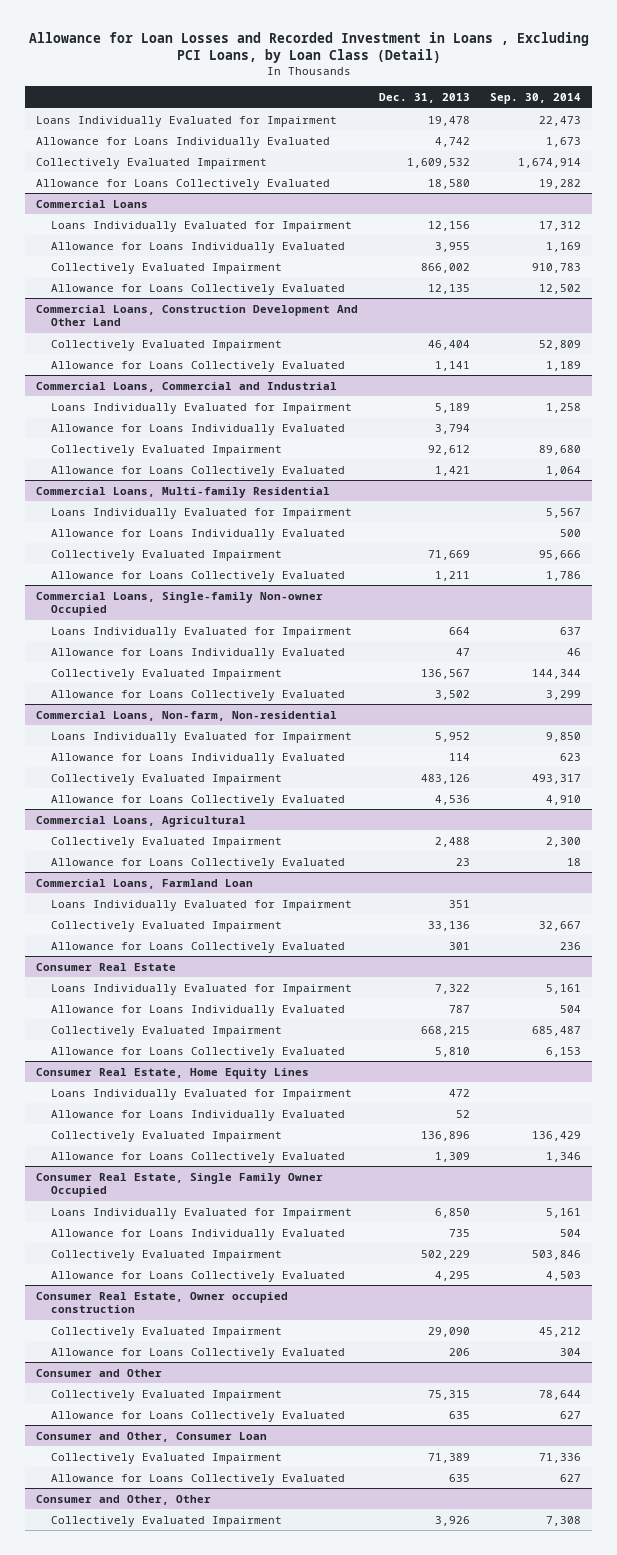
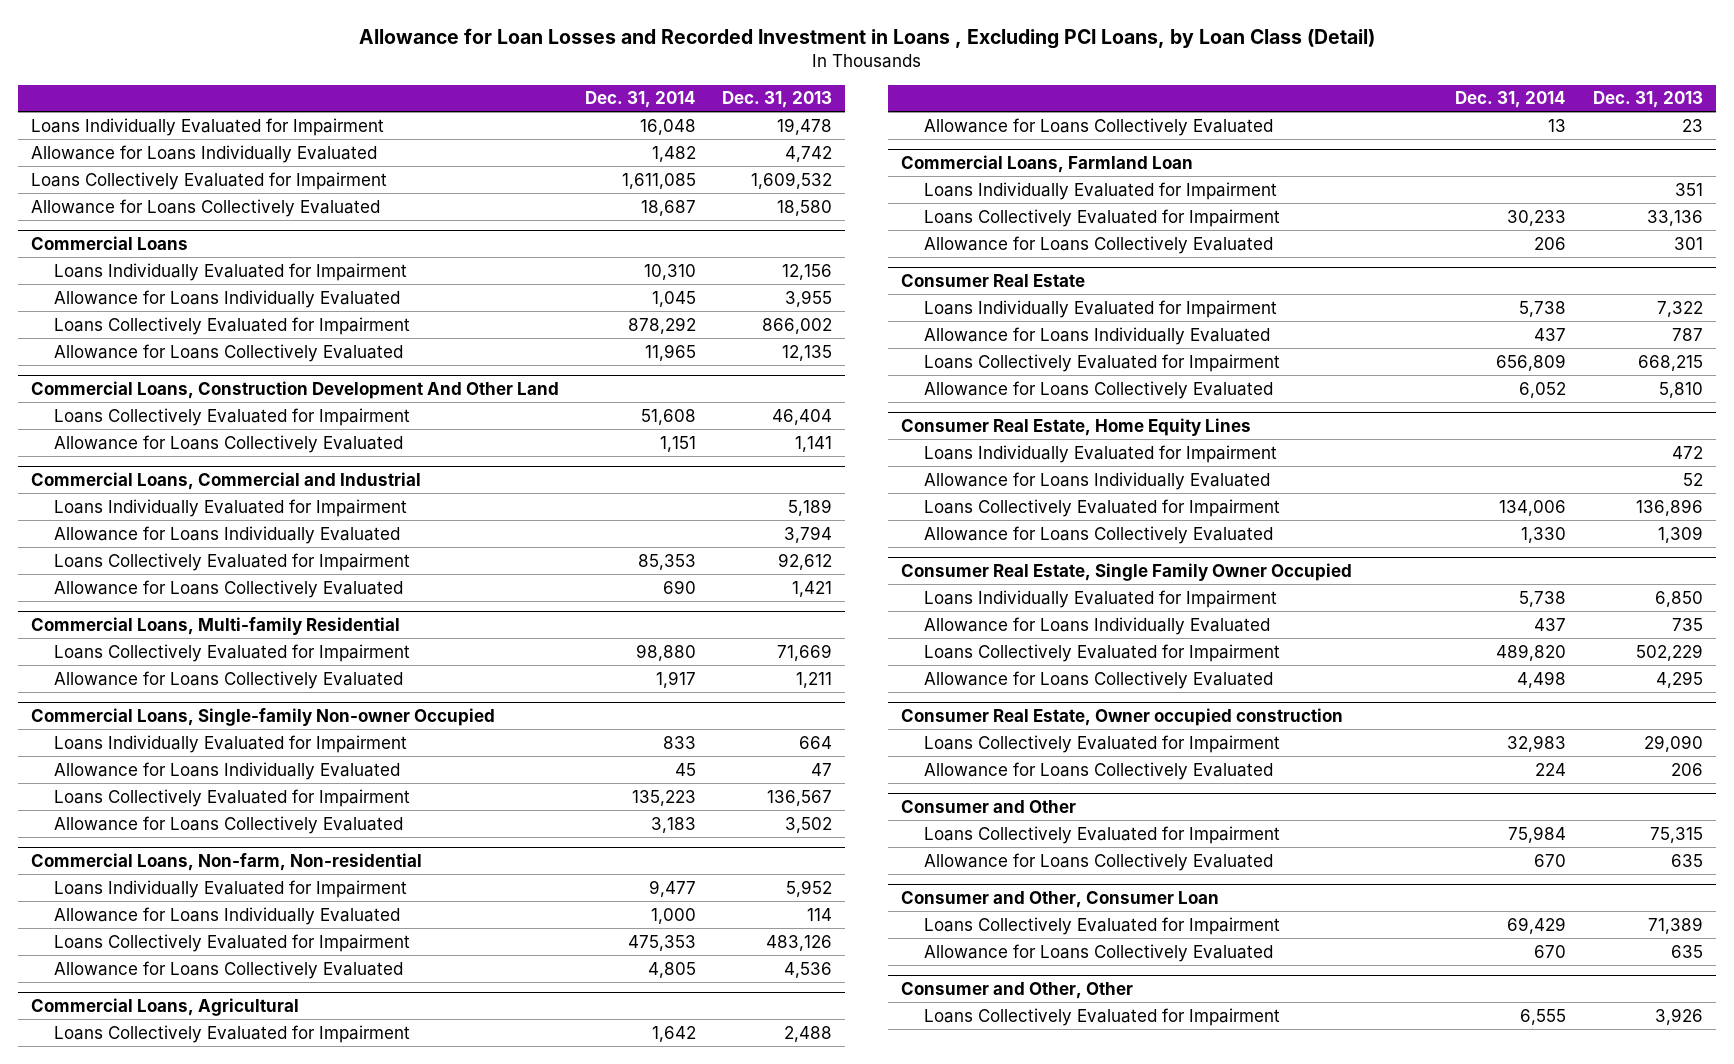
- | Dec. 31, 2013 | Sep. 30, 2014
+ | Dec. 31, 2014 | Dec. 31, 2013
- Collectively Evaluated Impairment | 1,609,532 | 1,674,914
+ Loans Collectively Evaluated for Impairment | 1,611,085 | 1,609,532
@ Commercial Loans
- Collectively Evaluated Impairment | 866,002 | 910,783
+ Loans Collectively Evaluated for Impairment | 878,292 | 866,002
@ Commercial Loans, Construction Development And Other Land
- Collectively Evaluated Impairment | 46,404 | 52,809
+ Loans Collectively Evaluated for Impairment | 51,608 | 46,404
@ Commercial Loans, Commercial and Industrial
- Collectively Evaluated Impairment | 92,612 | 89,680
+ Loans Collectively Evaluated for Impairment | 85,353 | 92,612
@ Commercial Loans, Multi-family Residential
- Loans Individually Evaluated for Impairment | | 5,567
- Allowance for Loans Individually Evaluated | | 500
- Collectively Evaluated Impairment | 71,669 | 95,666
+ Loans Collectively Evaluated for Impairment | 98,880 | 71,669
@ Commercial Loans, Single-family Non-owner Occupied
- Collectively Evaluated Impairment | 136,567 | 144,344
+ Loans Collectively Evaluated for Impairment | 135,223 | 136,567
@ Commercial Loans, Non-farm, Non-residential
- Collectively Evaluated Impairment | 483,126 | 493,317
+ Loans Collectively Evaluated for Impairment | 475,353 | 483,126
@ Commercial Loans, Agricultural
- Collectively Evaluated Impairment | 2,488 | 2,300
+ Loans Collectively Evaluated for Impairment | 1,642 | 2,488
@ Commercial Loans, Farmland Loan
- Collectively Evaluated Impairment | 33,136 | 32,667
+ Loans Collectively Evaluated for Impairment | 30,233 | 33,136
@ Consumer Real Estate
- Collectively Evaluated Impairment | 668,215 | 685,487
+ Loans Collectively Evaluated for Impairment | 656,809 | 668,215
@ Consumer Real Estate, Home Equity Lines
- Collectively Evaluated Impairment | 136,896 | 136,429
+ Loans Collectively Evaluated for Impairment | 134,006 | 136,896
@ Consumer Real Estate, Single Family Owner Occupied
- Collectively Evaluated Impairment | 502,229 | 503,846
+ Loans Collectively Evaluated for Impairment | 489,820 | 502,229
@ Consumer Real Estate, Owner occupied construction
- Collectively Evaluated Impairment | 29,090 | 45,212
+ Loans Collectively Evaluated for Impairment | 32,983 | 29,090
@ Consumer and Other
- Collectively Evaluated Impairment | 75,315 | 78,644
+ Loans Collectively Evaluated for Impairment | 75,984 | 75,315
@ Consumer and Other, Consumer Loan
- Collectively Evaluated Impairment | 71,389 | 71,336
+ Loans Collectively Evaluated for Impairment | 69,429 | 71,389
@ Consumer and Other, Other
- Collectively Evaluated Impairment | 3,926 | 7,308
+ Loans Collectively Evaluated for Impairment | 6,555 | 3,926

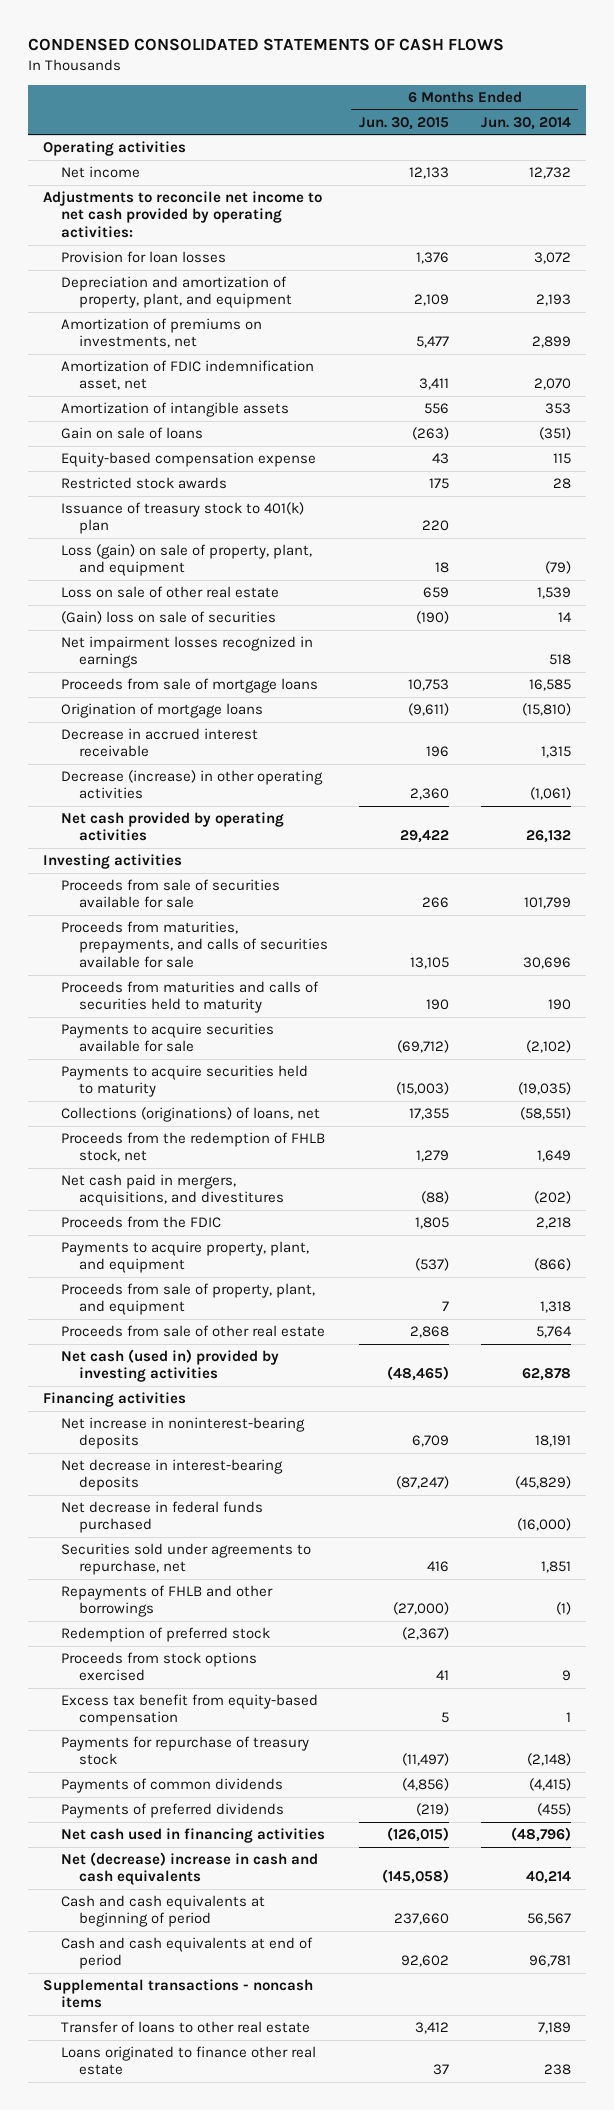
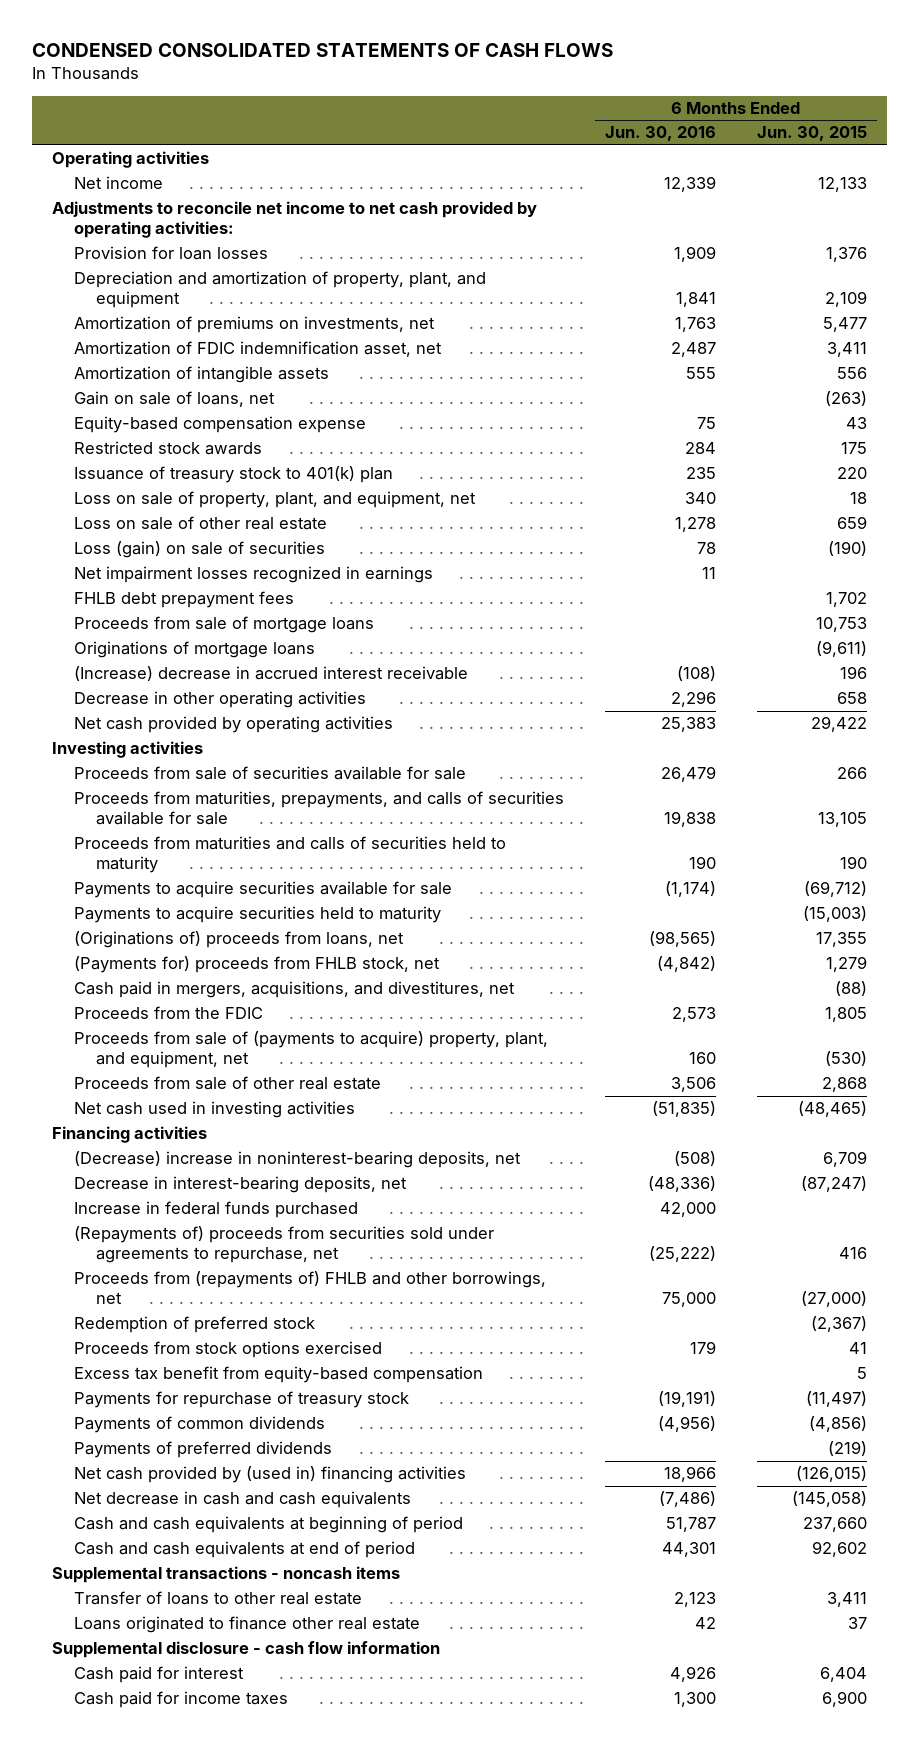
- | 6 Months Ended Jun. 30, 2015 | 6 Months Ended Jun. 30, 2014
+ | 6 Months Ended Jun. 30, 2016 | 6 Months Ended Jun. 30, 2015
- Gain on sale of loans | (263) | (351)
+ Gain on sale of loans, net | | (263)
- Loss (gain) on sale of property, plant, and equipment | 18 | (79)
+ Loss on sale of property, plant, and equipment, net | 340 | 18
- (Gain) loss on sale of securities | (190) | 14
+ Loss (gain) on sale of securities | 78 | (190)
+ FHLB debt prepayment fees | | 1,702
- Origination of mortgage loans | (9,611) | (15,810)
- Decrease in accrued interest receivable | 196 | 1,315
- Decrease (increase) in other operating activities | 2,360 | (1,061)
+ Originations of mortgage loans | | (9,611)
+ (Increase) decrease in accrued interest receivable | (108) | 196
+ Decrease in other operating activities | 2,296 | 658
- Collections (originations) of loans, net | 17,355 | (58,551)
- Proceeds from the redemption of FHLB stock, net | 1,279 | 1,649
- Net cash paid in mergers, acquisitions, and divestitures | (88) | (202)
+ (Originations of) proceeds from loans, net | (98,565) | 17,355
+ (Payments for) proceeds from FHLB stock, net | (4,842) | 1,279
+ Cash paid in mergers, acquisitions, and divestitures, net | | (88)
- Payments to acquire property, plant, and equipment | (537) | (866)
- Proceeds from sale of property, plant, and equipment | 7 | 1,318
+ Proceeds from sale of (payments to acquire) property, plant, and equipment, net | 160 | (530)
- Net cash (used in) provided by investing activities | (48,465) | 62,878
+ Net cash used in investing activities | (51,835) | (48,465)
- Net increase in noninterest-bearing deposits | 6,709 | 18,191
- Net decrease in interest-bearing deposits | (87,247) | (45,829)
- Net decrease in federal funds purchased | | (16,000)
- Securities sold under agreements to repurchase, net | 416 | 1,851
- Repayments of FHLB and other borrowings | (27,000) | (1)
+ (Decrease) increase in noninterest-bearing deposits, net | (508) | 6,709
+ Decrease in interest-bearing deposits, net | (48,336) | (87,247)
+ Increase in federal funds purchased | 42,000 |
+ (Repayments of) proceeds from securities sold under agreements to repurchase, net | (25,222) | 416
+ Proceeds from (repayments of) FHLB and other borrowings, net | 75,000 | (27,000)
- Net cash used in financing activities | (126,015) | (48,796)
- Net (decrease) increase in cash and cash equivalents | (145,058) | 40,214
+ Net cash provided by (used in) financing activities | 18,966 | (126,015)
+ Net decrease in cash and cash equivalents | (7,486) | (145,058)
- Transfer of loans to other real estate | 3,412 | 7,189
+ Transfer of loans to other real estate | 2,123 | 3,411
+ Supplemental disclosure - cash flow information
+ Cash paid for interest | 4,926 | 6,404
+ Cash paid for income taxes | 1,300 | 6,900

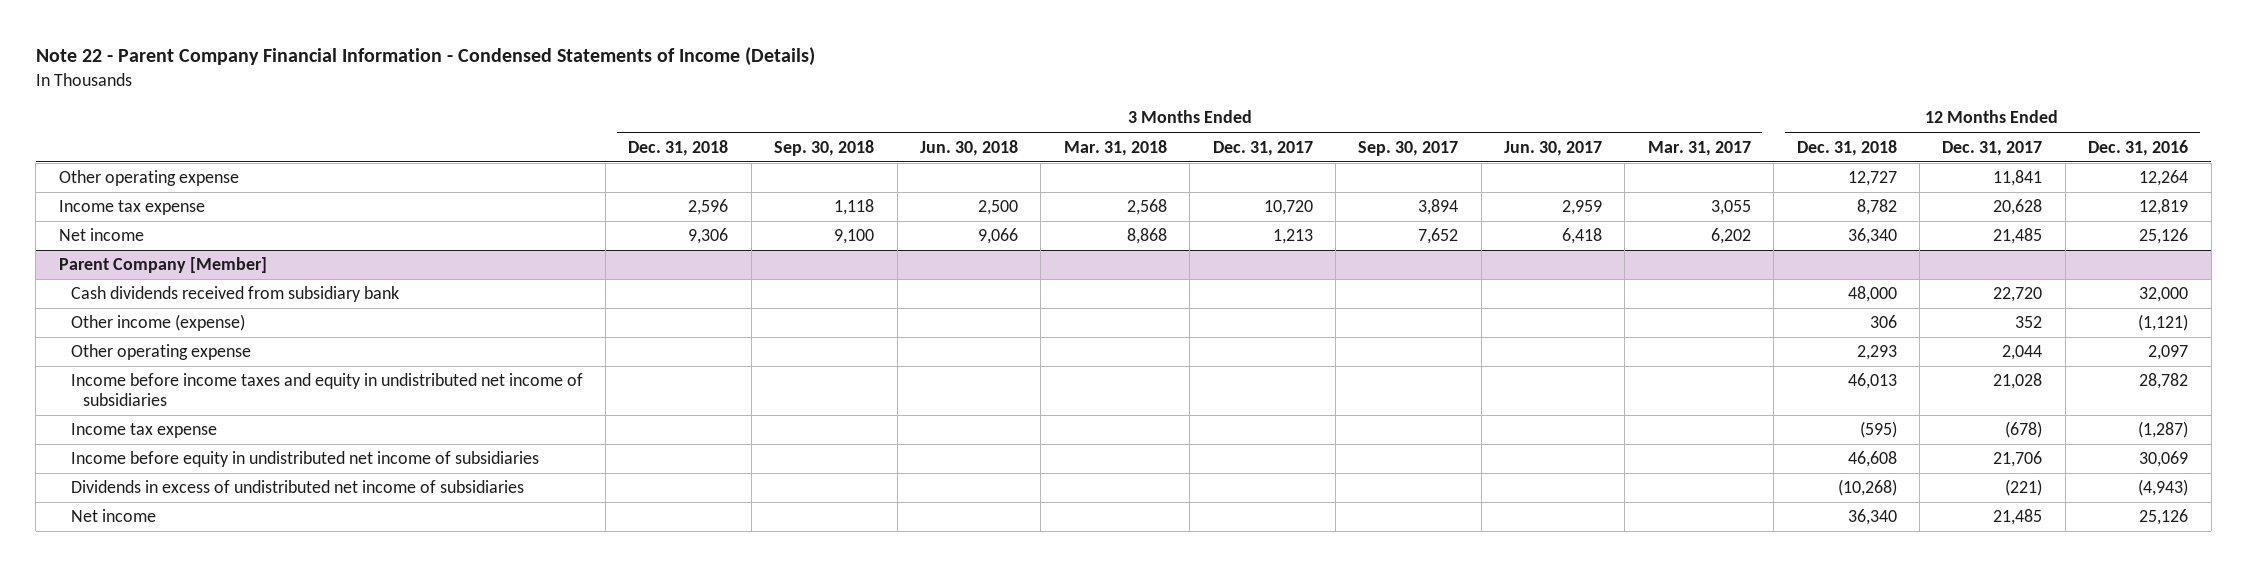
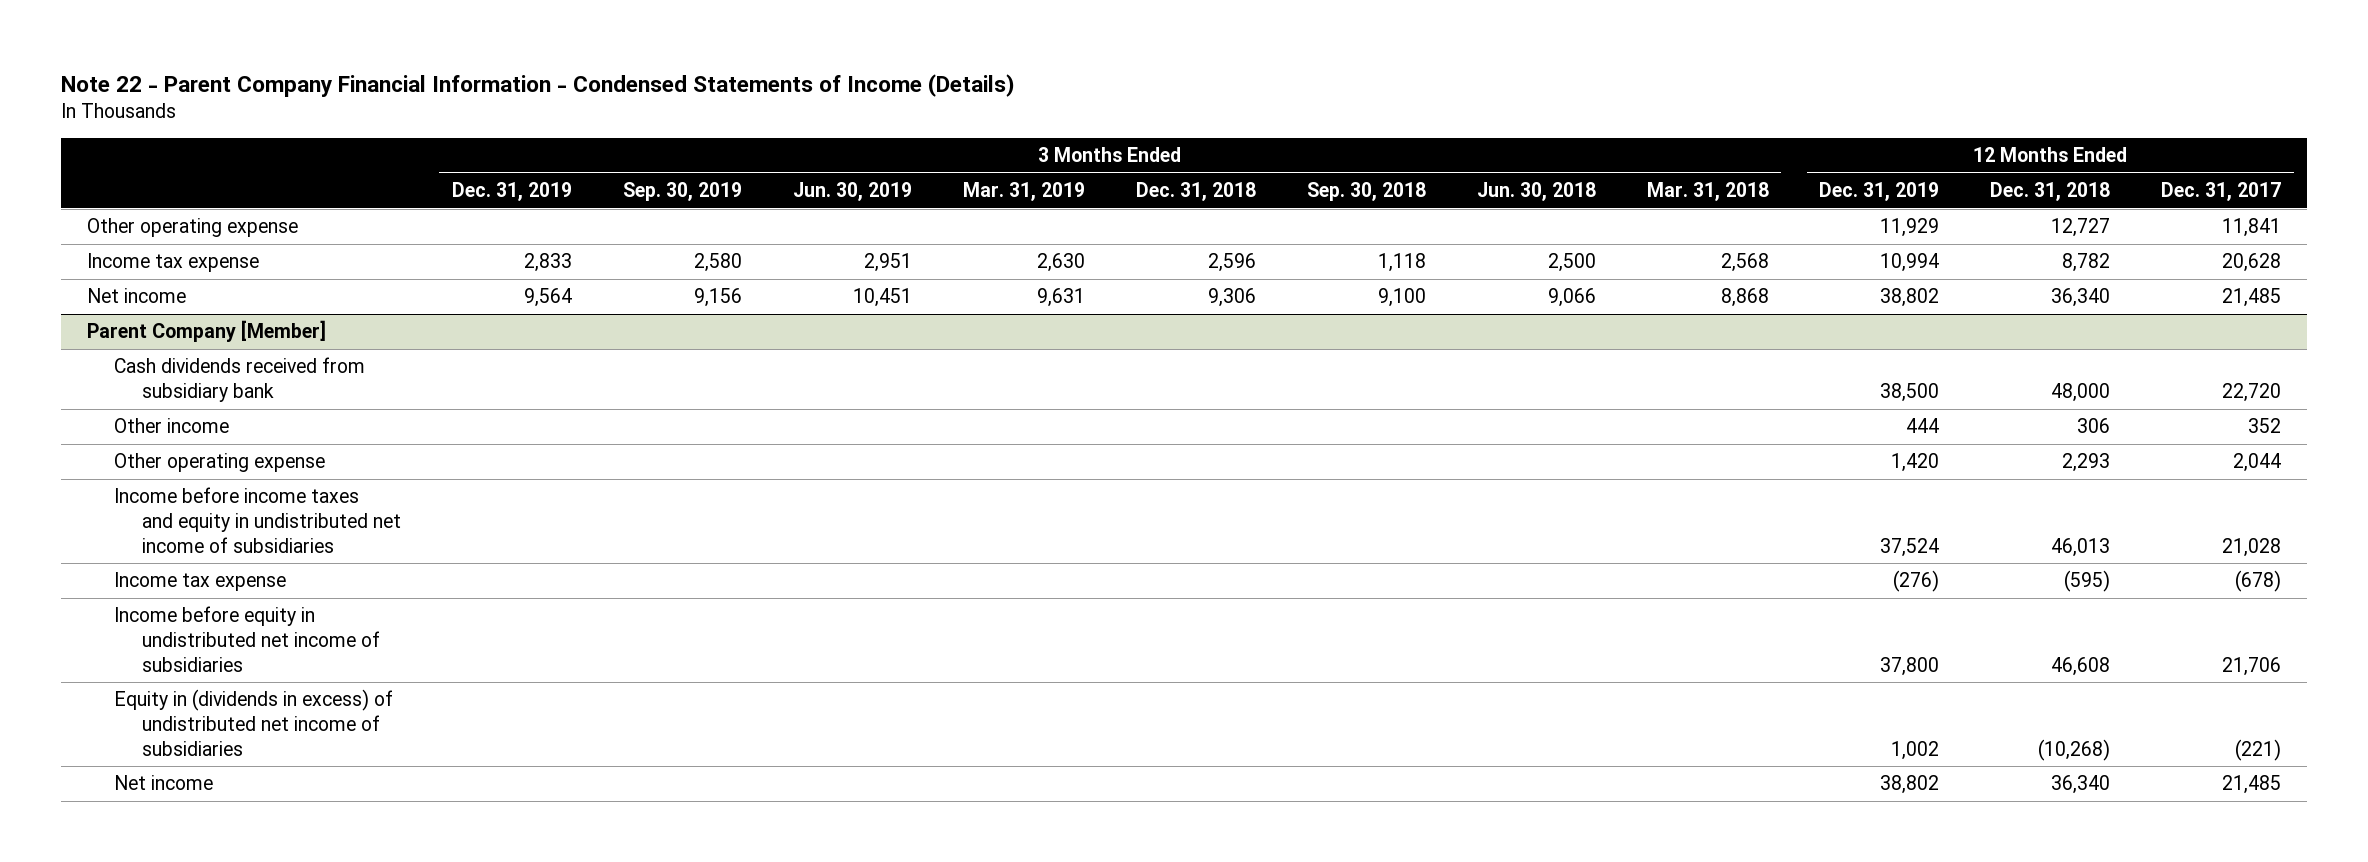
- | 3 Months Ended Dec. 31, 2018 | 3 Months Ended Sep. 30, 2018 | 3 Months Ended Jun. 30, 2018 | 3 Months Ended Mar. 31, 2018 | 3 Months Ended Dec. 31, 2017 | 3 Months Ended Sep. 30, 2017 | 3 Months Ended Jun. 30, 2017 | 3 Months Ended Mar. 31, 2017 | 12 Months Ended Dec. 31, 2018 | 12 Months Ended Dec. 31, 2017 | 12 Months Ended Dec. 31, 2016
+ | 3 Months Ended Dec. 31, 2019 | 3 Months Ended Sep. 30, 2019 | 3 Months Ended Jun. 30, 2019 | 3 Months Ended Mar. 31, 2019 | 3 Months Ended Dec. 31, 2018 | 3 Months Ended Sep. 30, 2018 | 3 Months Ended Jun. 30, 2018 | 3 Months Ended Mar. 31, 2018 | 12 Months Ended Dec. 31, 2019 | 12 Months Ended Dec. 31, 2018 | 12 Months Ended Dec. 31, 2017
@ Parent Company [Member]
- Other income (expense) | | | | | | | | | 306 | 352 | (1,121)
+ Other income | | | | | | | | | 444 | 306 | 352
- Dividends in excess of undistributed net income of subsidiaries | | | | | | | | | (10,268) | (221) | (4,943)
+ Equity in (dividends in excess) of undistributed net income of subsidiaries | | | | | | | | | 1,002 | (10,268) | (221)

